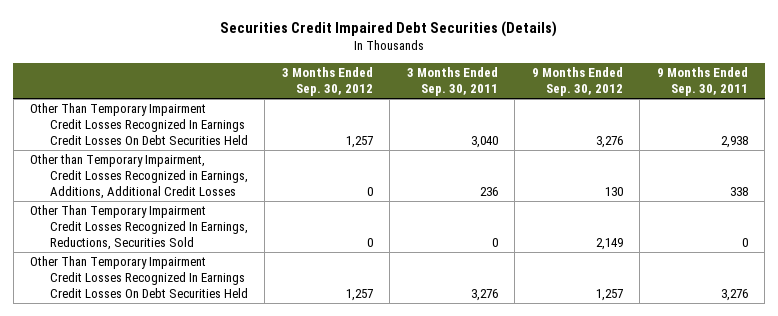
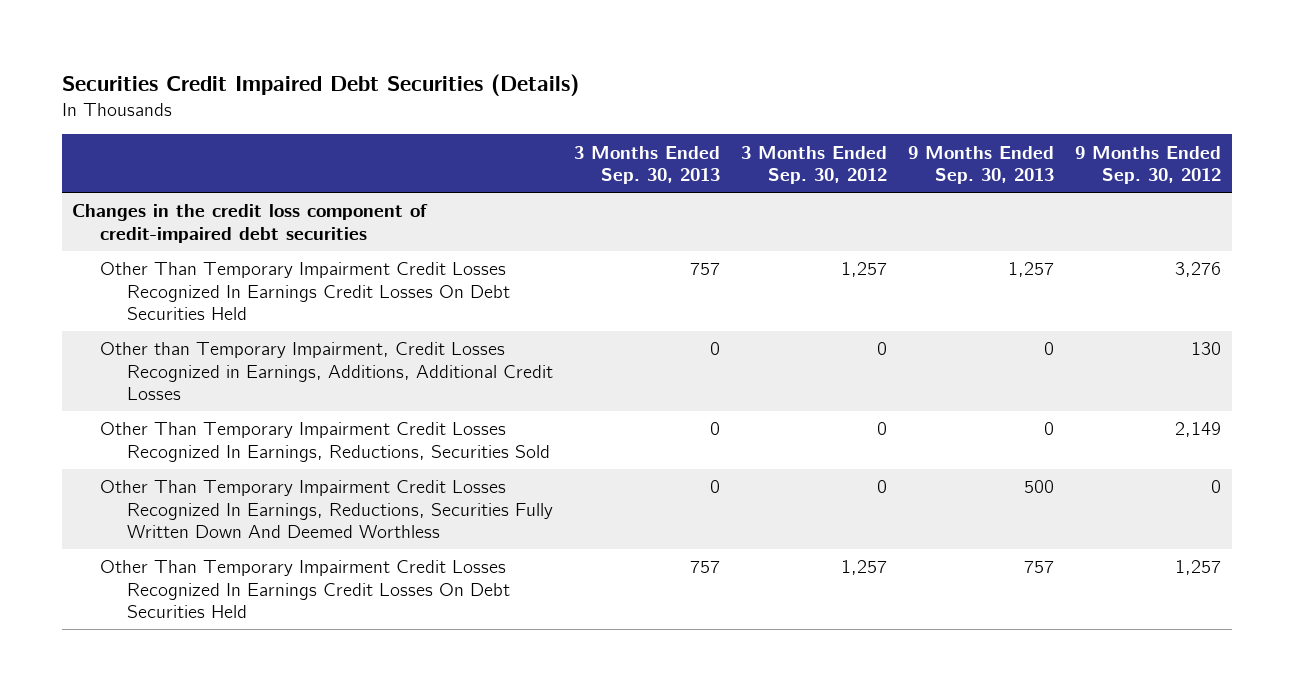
- | 3 Months Ended Sep. 30, 2012 | 3 Months Ended Sep. 30, 2011 | 9 Months Ended Sep. 30, 2012 | 9 Months Ended Sep. 30, 2011
+ | 3 Months Ended Sep. 30, 2013 | 3 Months Ended Sep. 30, 2012 | 9 Months Ended Sep. 30, 2013 | 9 Months Ended Sep. 30, 2012
+ Changes in the credit loss component of credit-impaired debt securities
+ Other Than Temporary Impairment Credit Losses Recognized In Earnings, Reductions, Securities Fully Written Down And Deemed Worthless | 0 | 0 | 500 | 0

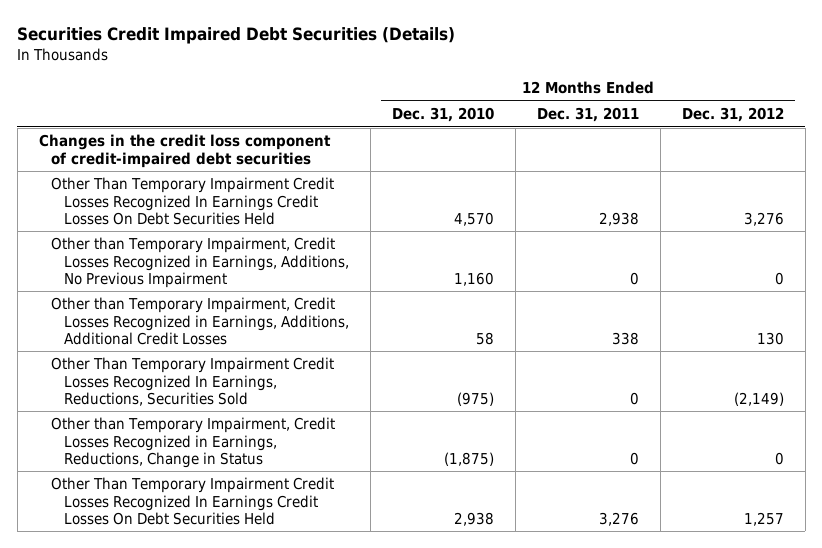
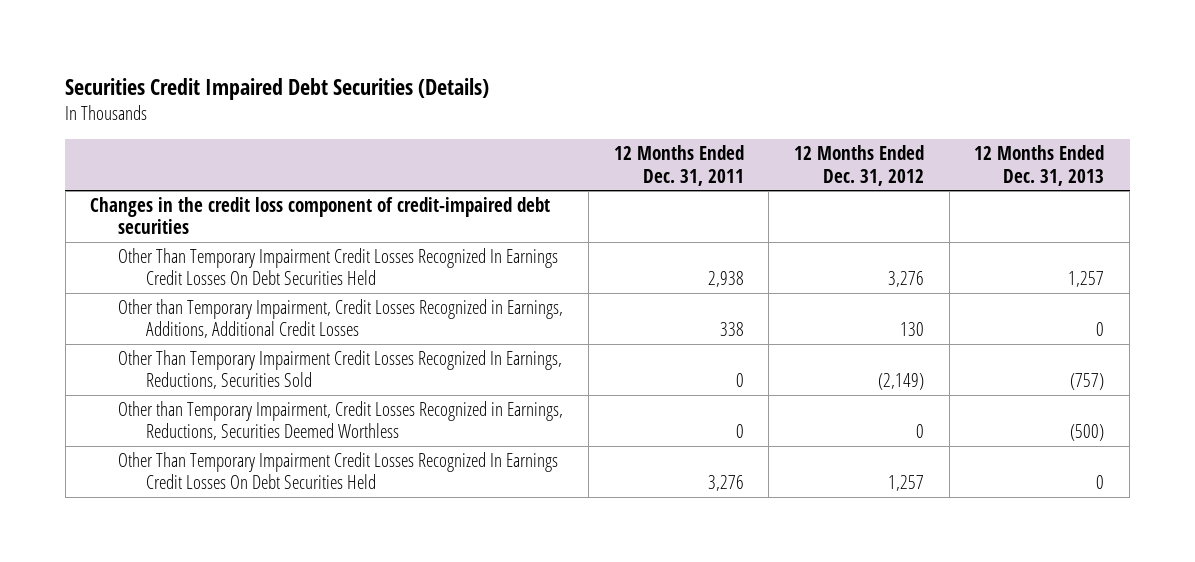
- | 12 Months Ended Dec. 31, 2010 | 12 Months Ended Dec. 31, 2011 | 12 Months Ended Dec. 31, 2012
+ | 12 Months Ended Dec. 31, 2011 | 12 Months Ended Dec. 31, 2012 | 12 Months Ended Dec. 31, 2013
- Other than Temporary Impairment, Credit Losses Recognized in Earnings, Additions, No Previous Impairment | 1,160 | 0 | 0
- Other than Temporary Impairment, Credit Losses Recognized in Earnings, Reductions, Change in Status | (1,875) | 0 | 0
+ Other than Temporary Impairment, Credit Losses Recognized in Earnings, Reductions, Securities Deemed Worthless | 0 | 0 | (500)

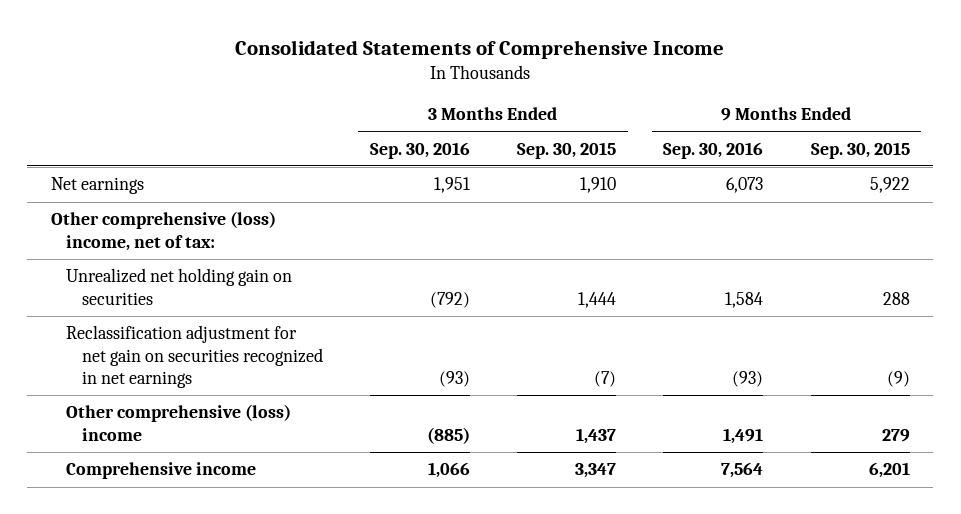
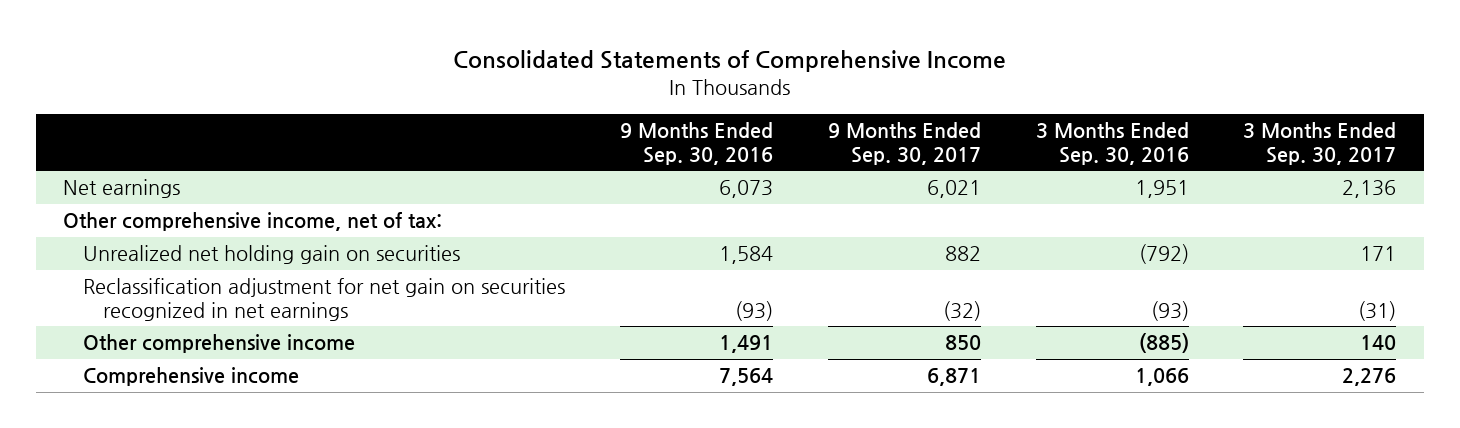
- | 3 Months Ended Sep. 30, 2016 | 3 Months Ended Sep. 30, 2015 | 9 Months Ended Sep. 30, 2016 | 9 Months Ended Sep. 30, 2015
+ | 9 Months Ended Sep. 30, 2016 | 9 Months Ended Sep. 30, 2017 | 3 Months Ended Sep. 30, 2016 | 3 Months Ended Sep. 30, 2017
- Other comprehensive (loss) income, net of tax:
+ Other comprehensive income, net of tax:
- Other comprehensive (loss) income | (885) | 1,437 | 1,491 | 279
+ Other comprehensive income | 1,491 | 850 | (885) | 140

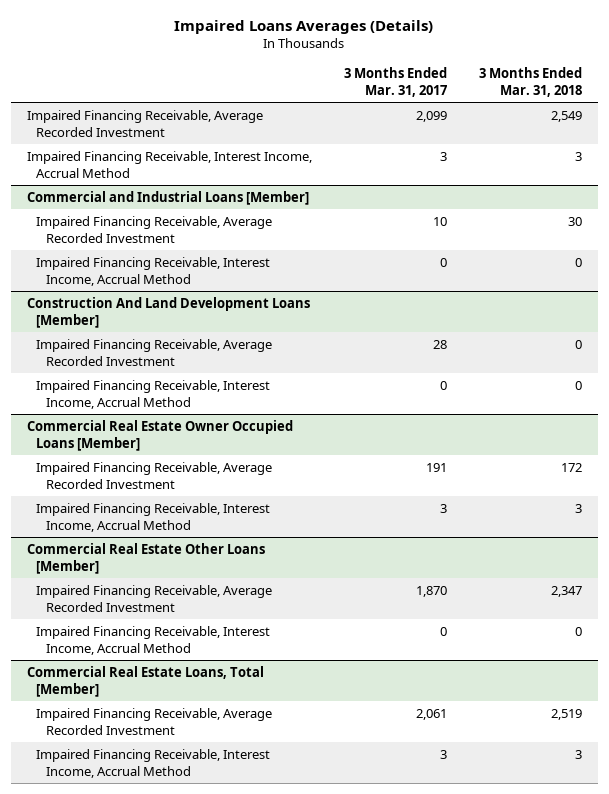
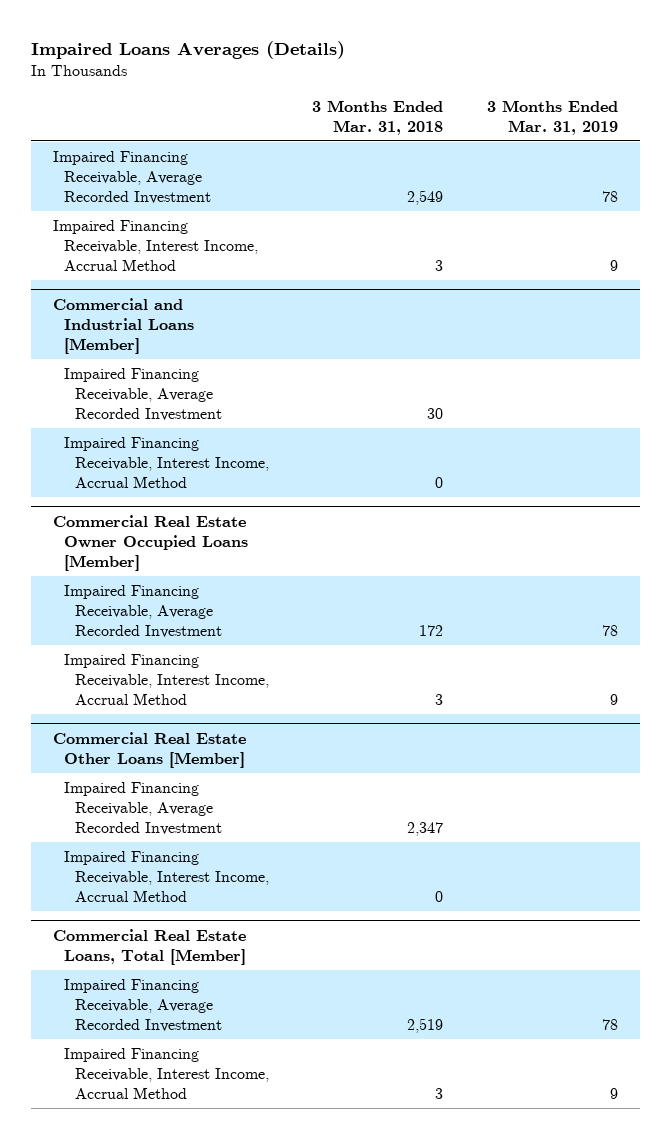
- | 3 Months Ended Mar. 31, 2017 | 3 Months Ended Mar. 31, 2018
+ | 3 Months Ended Mar. 31, 2018 | 3 Months Ended Mar. 31, 2019
- Construction And Land Development Loans [Member]
- Impaired Financing Receivable, Average Recorded Investment | 28 | 0
- Impaired Financing Receivable, Interest Income, Accrual Method | 0 | 0

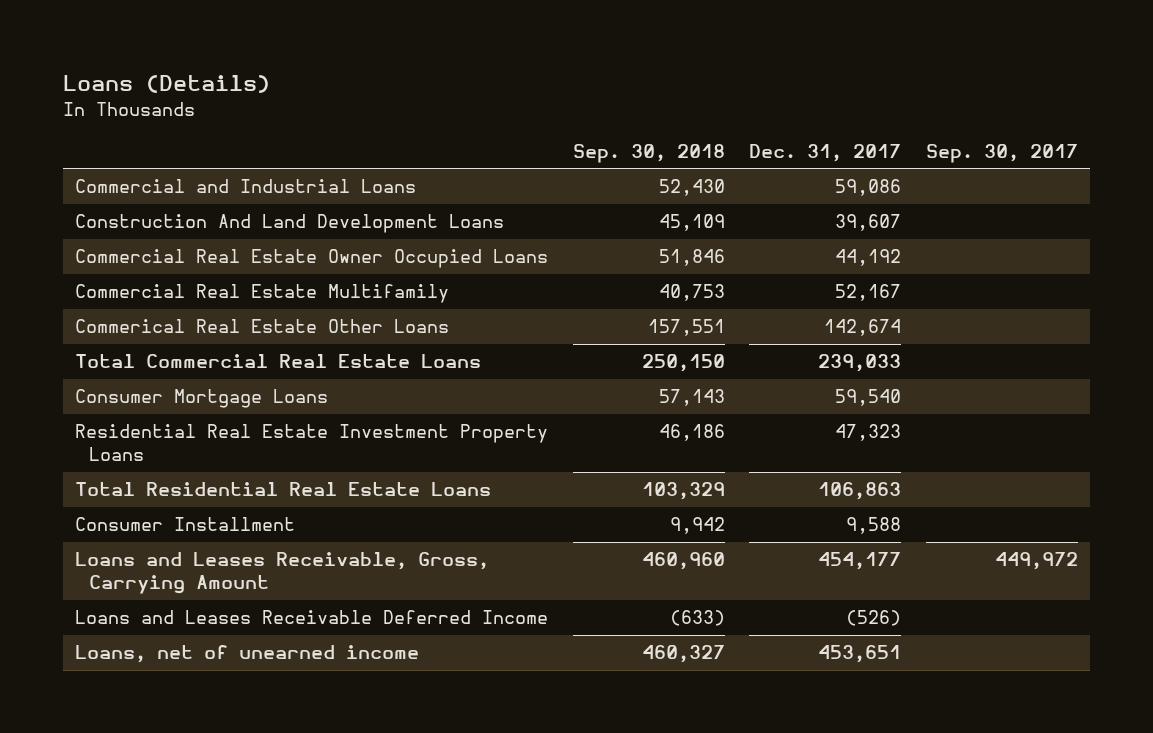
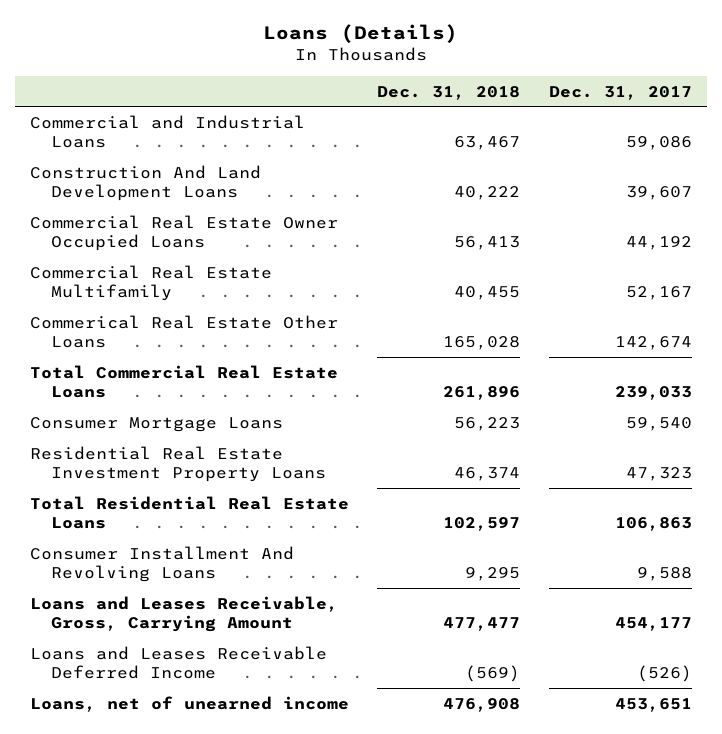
- | Sep. 30, 2018 | Dec. 31, 2017 | Sep. 30, 2017
+ | Dec. 31, 2018 | Dec. 31, 2017
- Consumer Installment | 9,942 | 9,588 |
+ Consumer Installment And Revolving Loans | 9,295 | 9,588

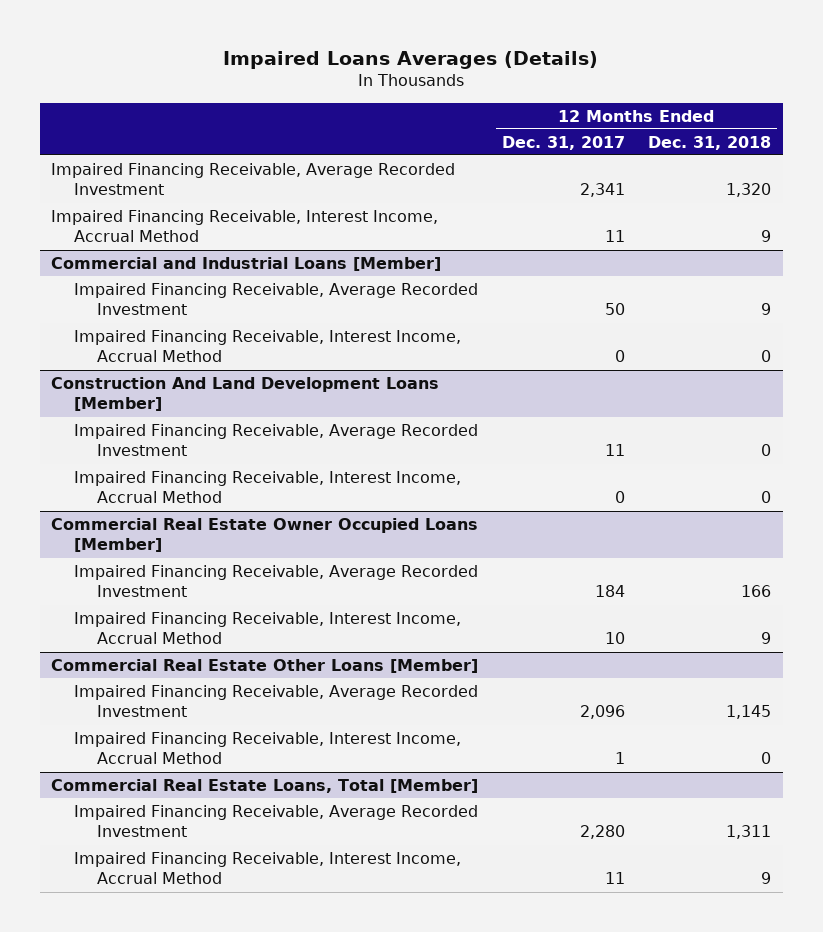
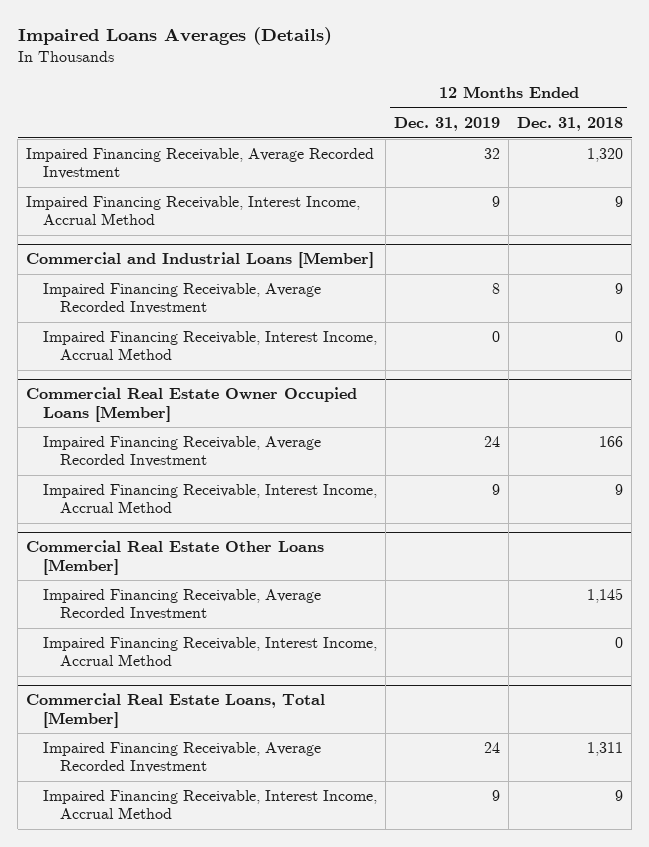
- | 12 Months Ended Dec. 31, 2017 | 12 Months Ended Dec. 31, 2018
+ | 12 Months Ended Dec. 31, 2019 | 12 Months Ended Dec. 31, 2018
- Construction And Land Development Loans [Member]
- Impaired Financing Receivable, Average Recorded Investment | 11 | 0
- Impaired Financing Receivable, Interest Income, Accrual Method | 0 | 0

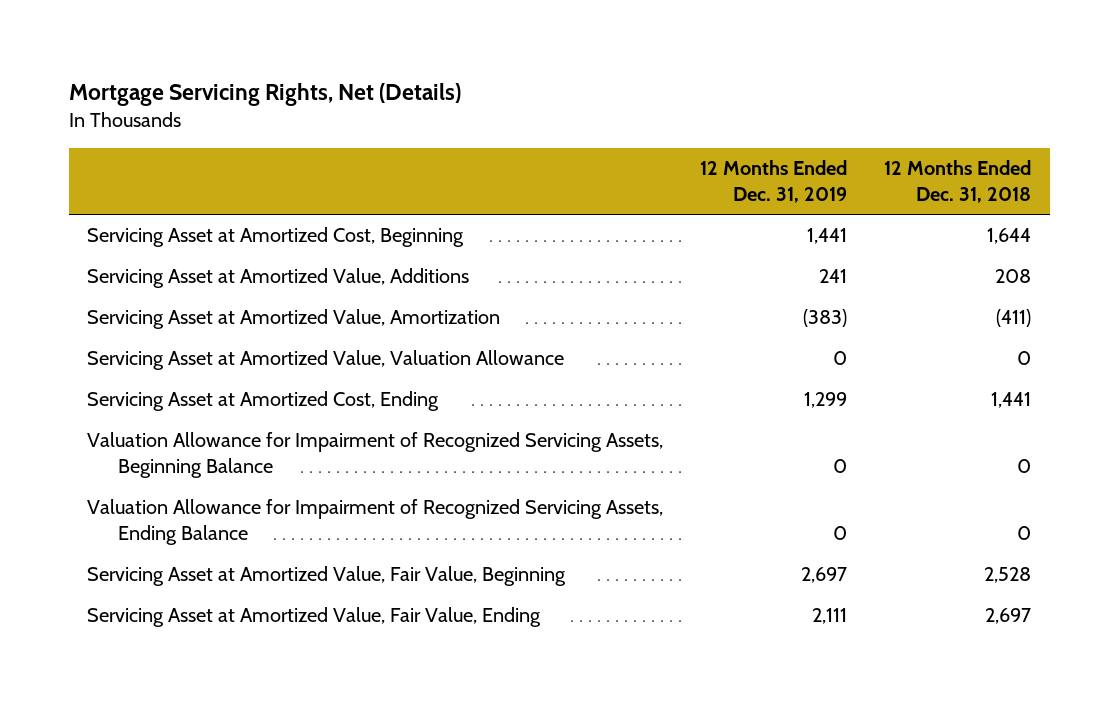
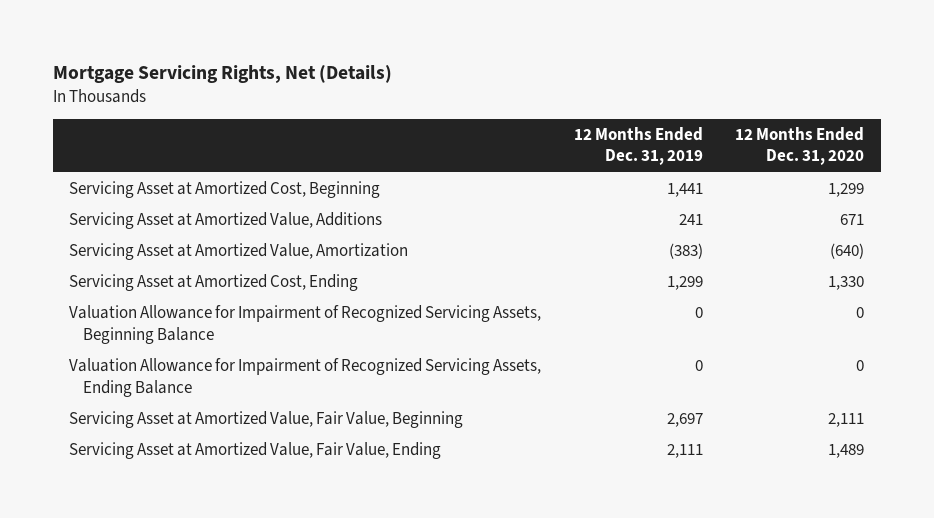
- | 12 Months Ended Dec. 31, 2019 | 12 Months Ended Dec. 31, 2018
+ | 12 Months Ended Dec. 31, 2019 | 12 Months Ended Dec. 31, 2020
- Servicing Asset at Amortized Value, Valuation Allowance | 0 | 0

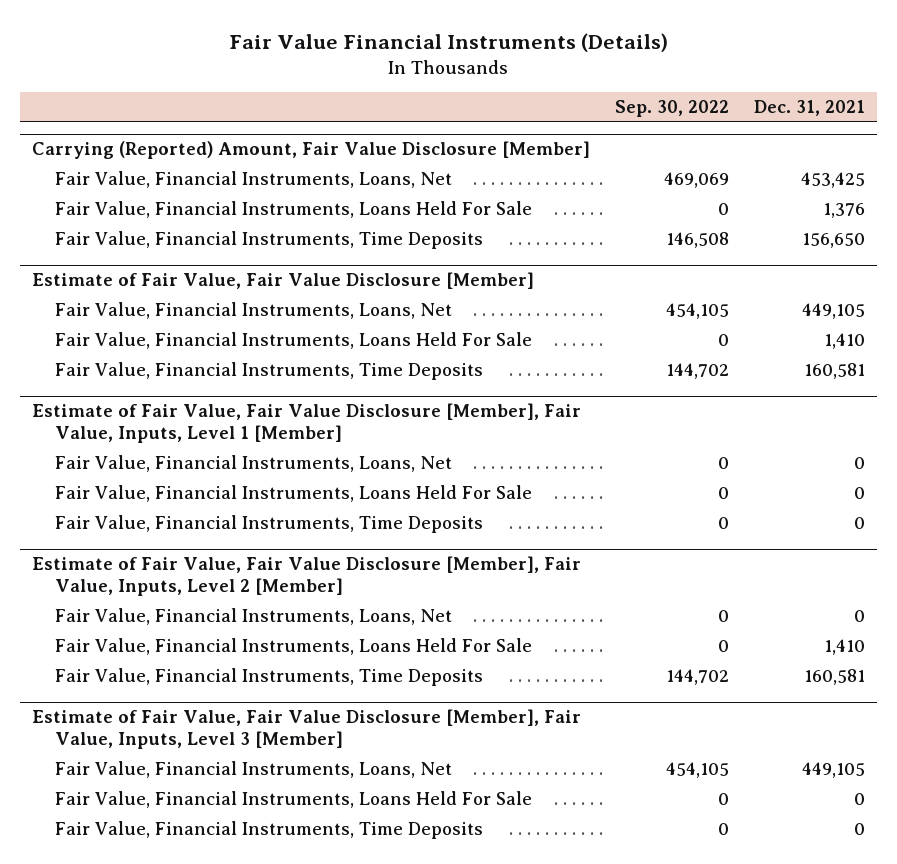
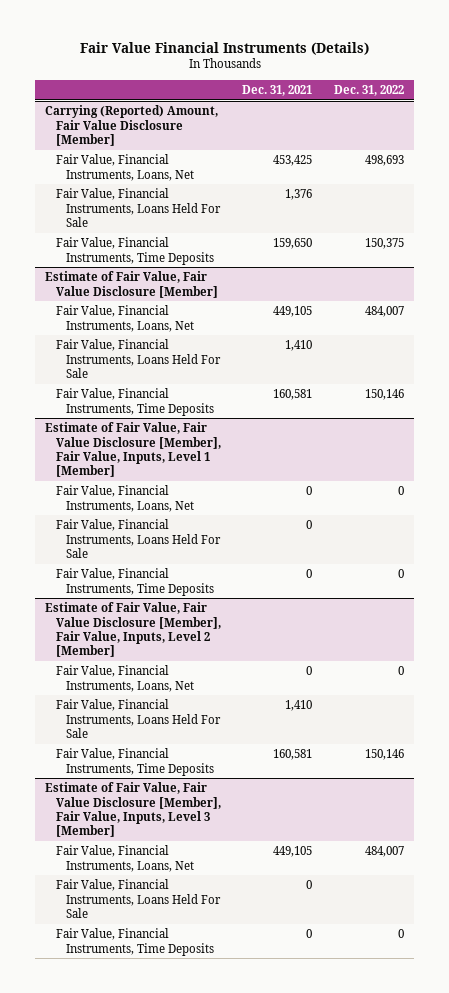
- | Sep. 30, 2022 | Dec. 31, 2021
+ | Dec. 31, 2021 | Dec. 31, 2022
@ Carrying (Reported) Amount, Fair Value Disclosure [Member]
- Fair Value, Financial Instruments, Time Deposits | 146,508 | 156,650
+ Fair Value, Financial Instruments, Time Deposits | 159,650 | 150,375

